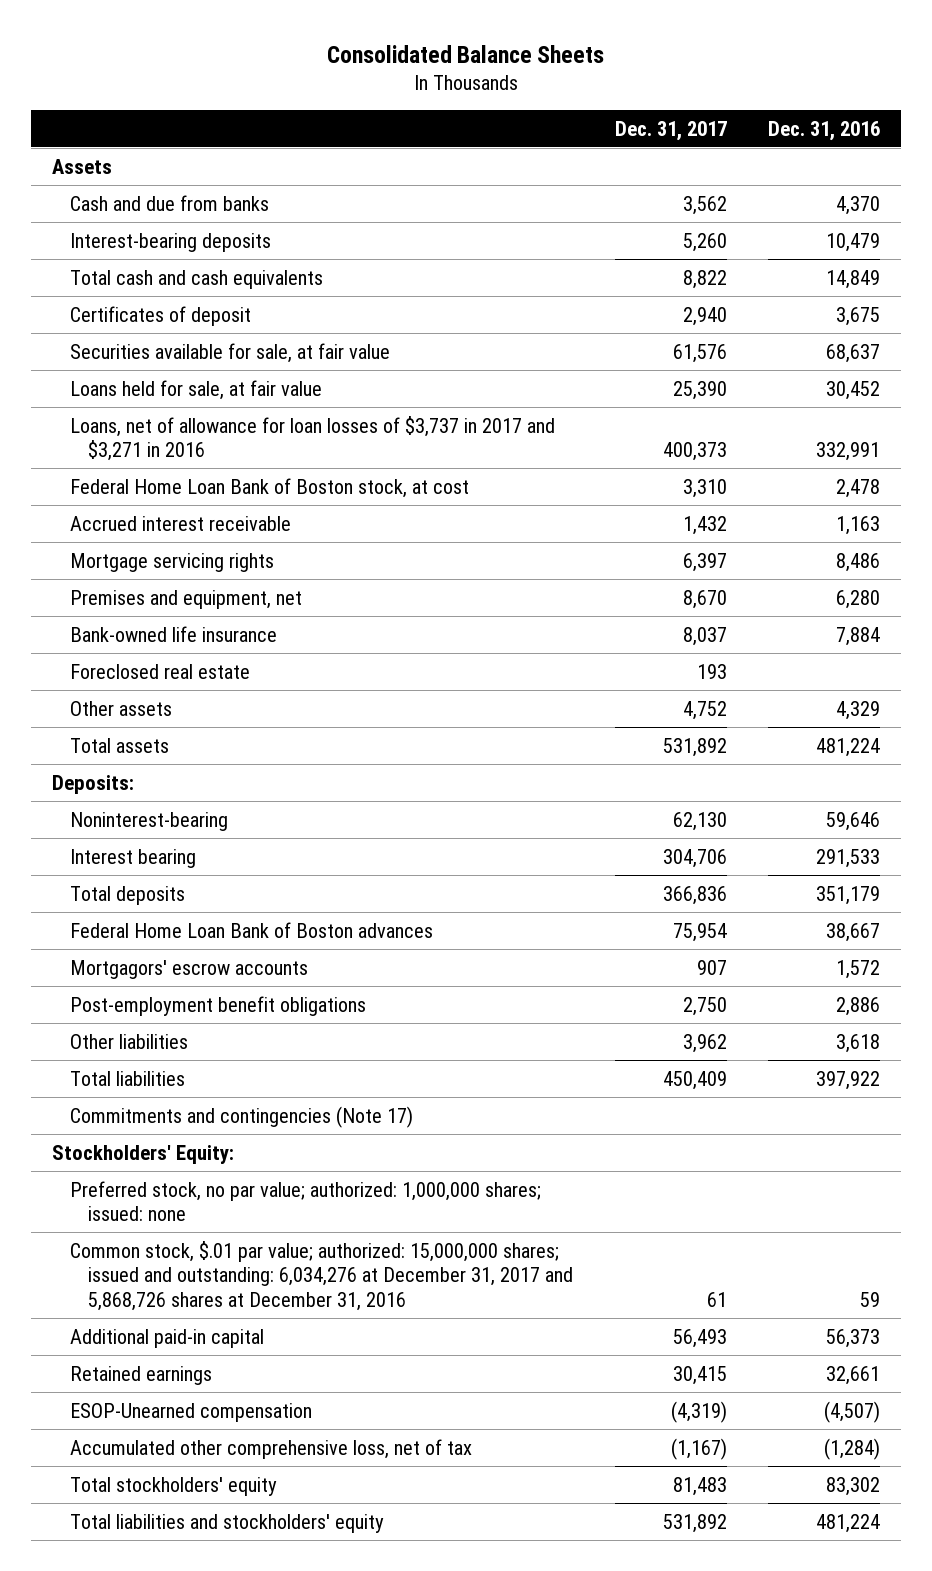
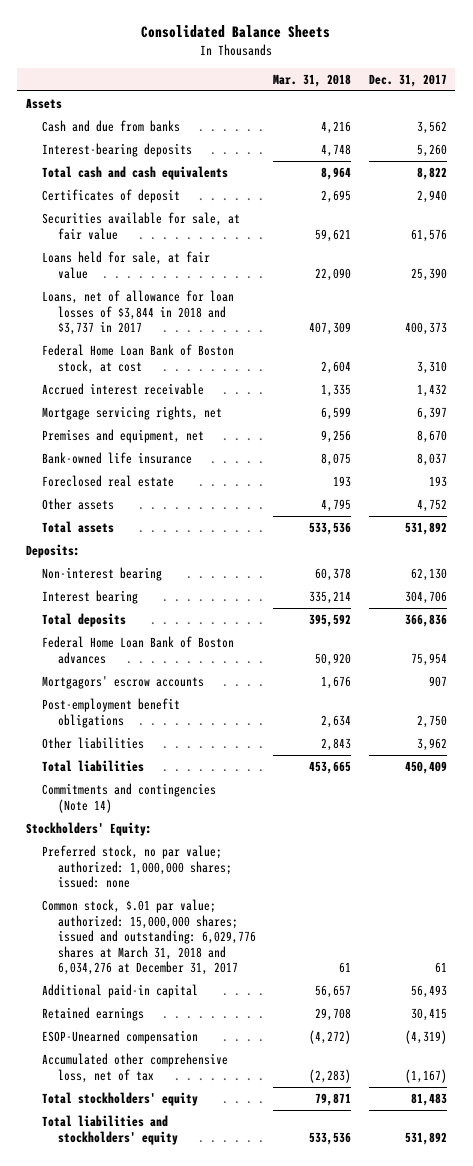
- | Dec. 31, 2017 | Dec. 31, 2016
+ | Mar. 31, 2018 | Dec. 31, 2017
- Loans, net of allowance for loan losses of $3,737 in 2017 and $3,271 in 2016 | 400,373 | 332,991
+ Loans, net of allowance for loan losses of $3,844 in 2018 and $3,737 in 2017 | 407,309 | 400,373
- Mortgage servicing rights | 6,397 | 8,486
+ Mortgage servicing rights, net | 6,599 | 6,397
- Noninterest-bearing | 62,130 | 59,646
+ Non-interest bearing | 60,378 | 62,130
- Commitments and contingencies (Note 17)
+ Commitments and contingencies (Note 14)
- Common stock, $.01 par value; authorized: 15,000,000 shares; issued and outstanding: 6,034,276 at December 31, 2017 and 5,868,726 shares at December 31, 2016 | 61 | 59
+ Common stock, $.01 par value; authorized: 15,000,000 shares; issued and outstanding: 6,029,776 shares at March 31, 2018 and 6,034,276 at December 31, 2017 | 61 | 61

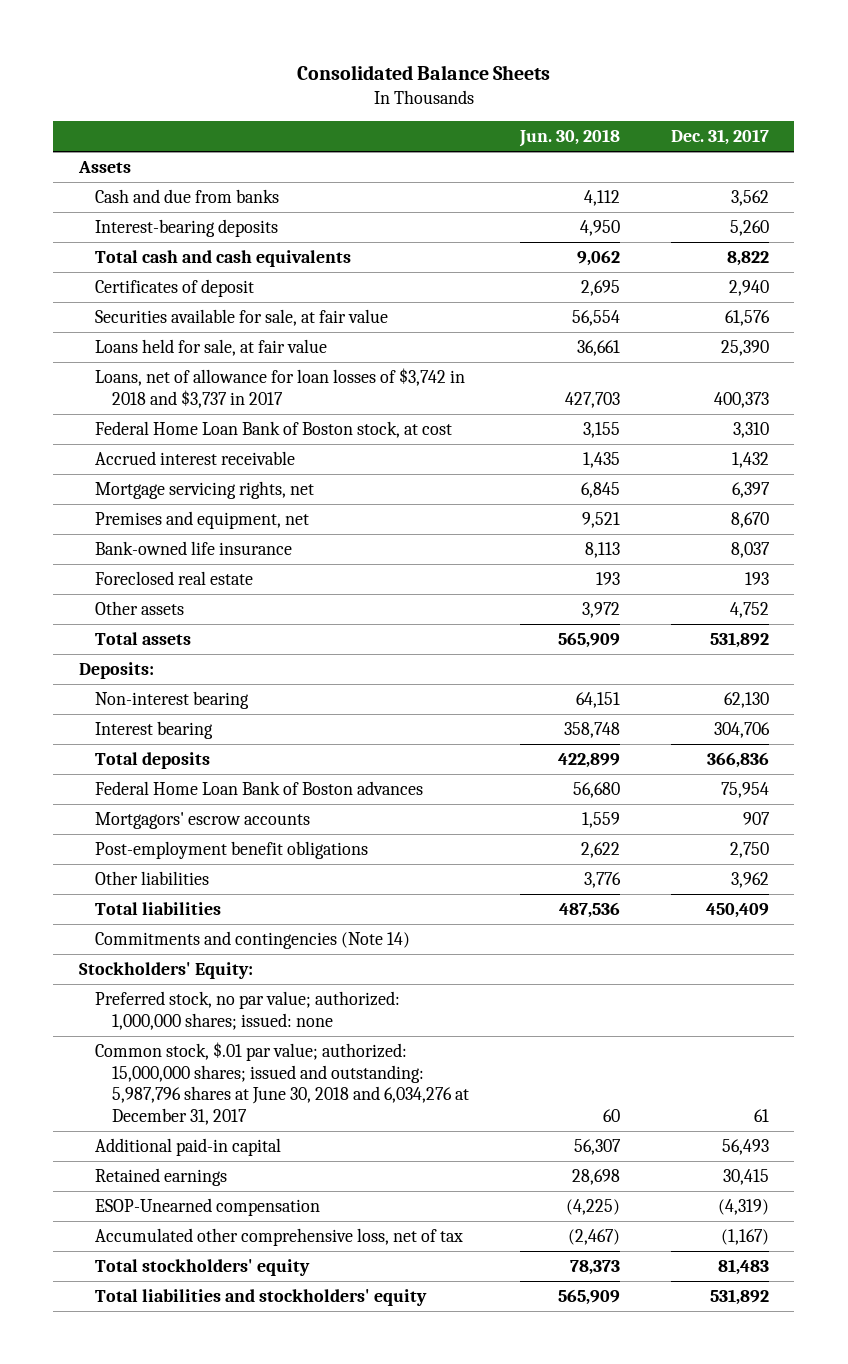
- | Mar. 31, 2018 | Dec. 31, 2017
+ | Jun. 30, 2018 | Dec. 31, 2017
- Loans, net of allowance for loan losses of $3,844 in 2018 and $3,737 in 2017 | 407,309 | 400,373
+ Loans, net of allowance for loan losses of $3,742 in 2018 and $3,737 in 2017 | 427,703 | 400,373
- Common stock, $.01 par value; authorized: 15,000,000 shares; issued and outstanding: 6,029,776 shares at March 31, 2018 and 6,034,276 at December 31, 2017 | 61 | 61
+ Common stock, $.01 par value; authorized: 15,000,000 shares; issued and outstanding: 5,987,796 shares at June 30, 2018 and 6,034,276 at December 31, 2017 | 60 | 61

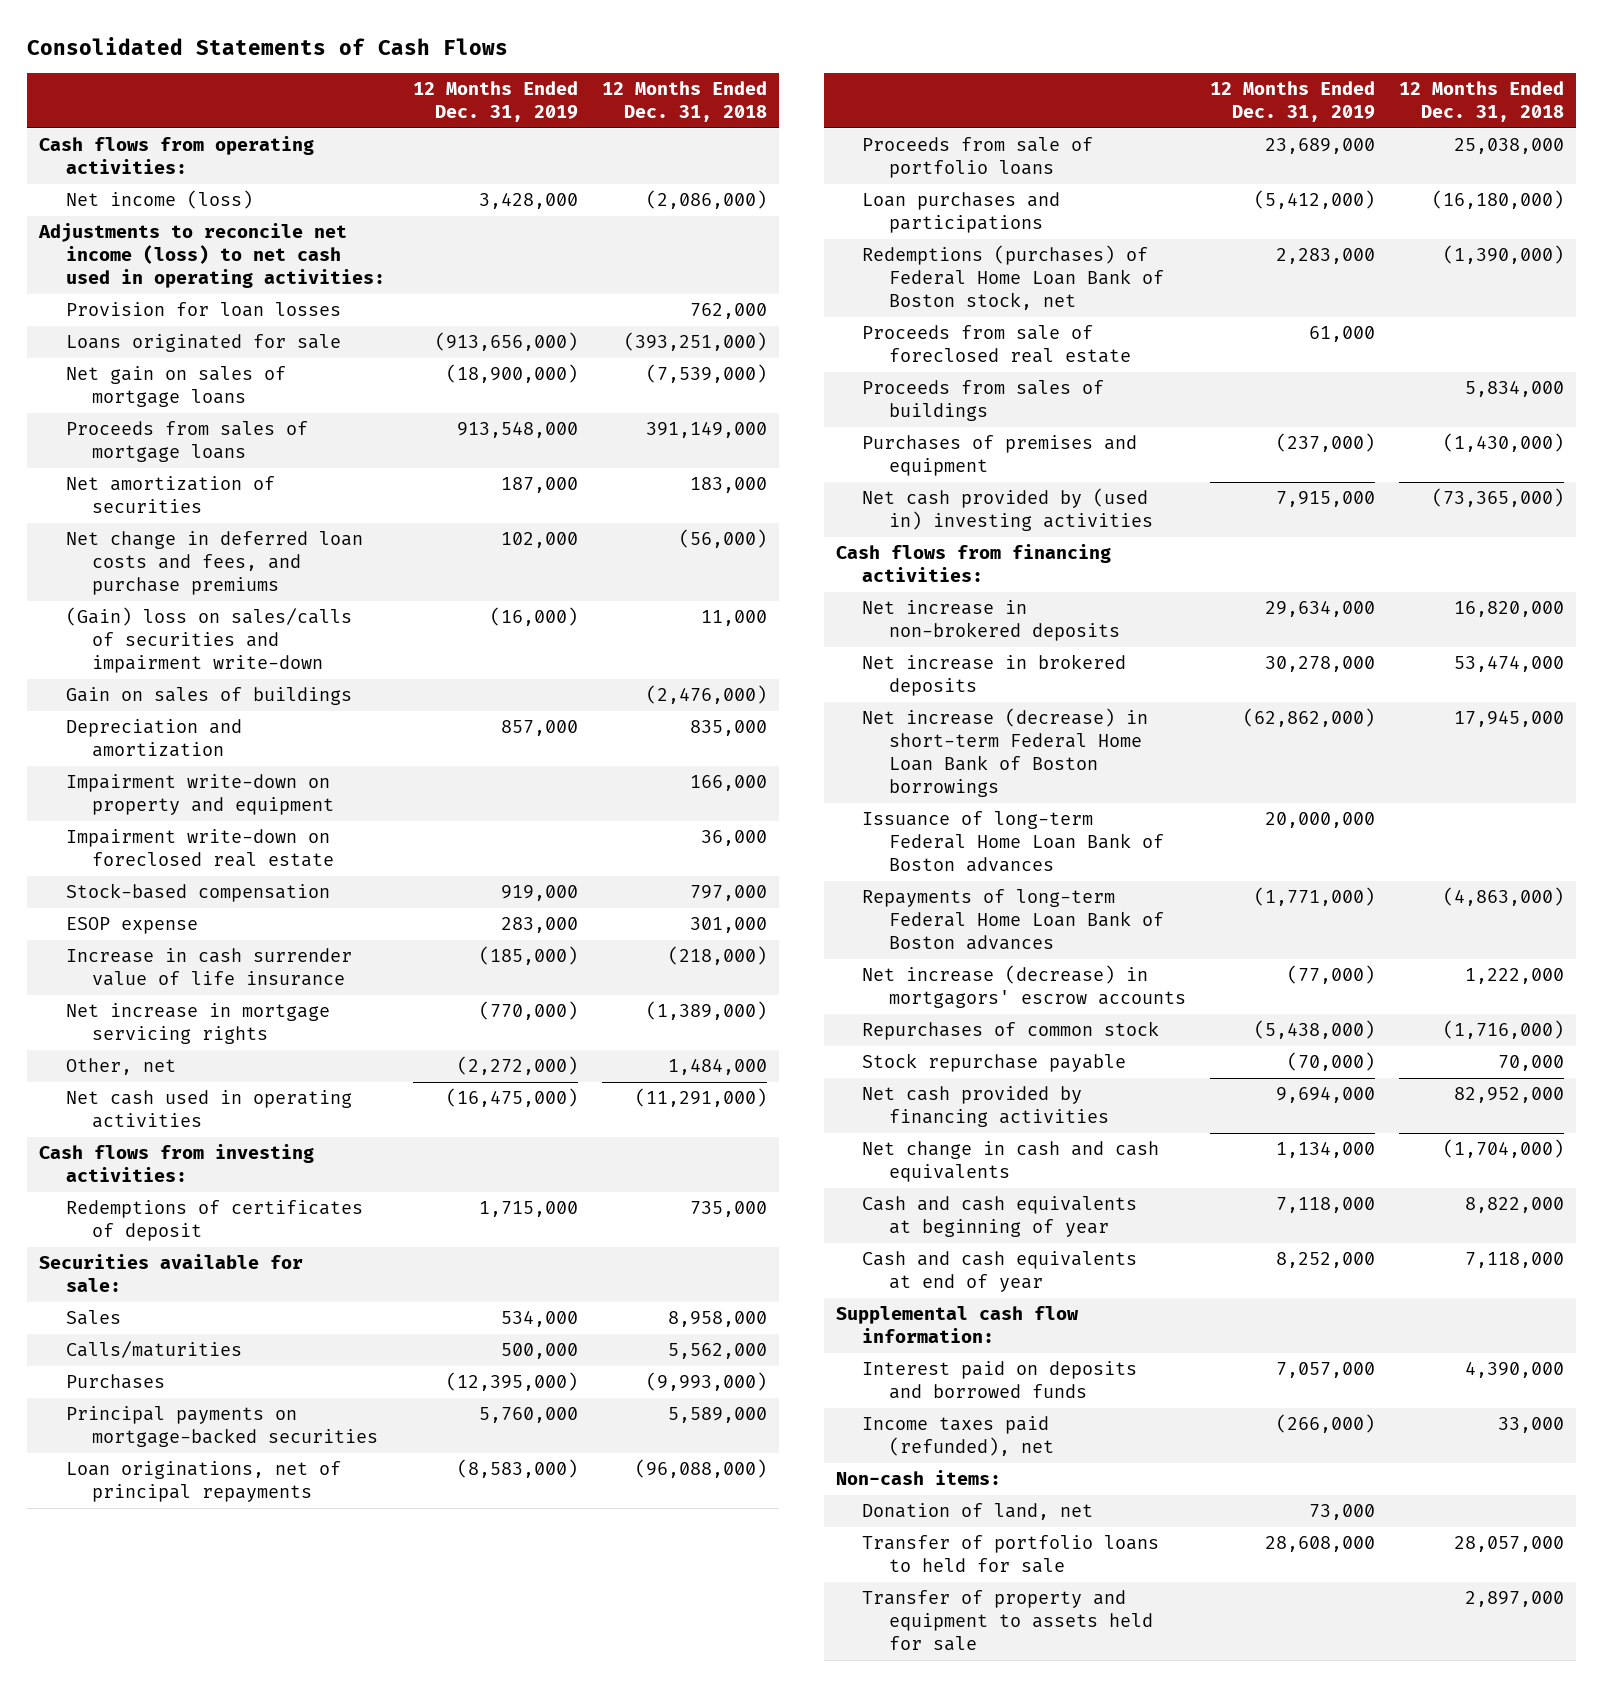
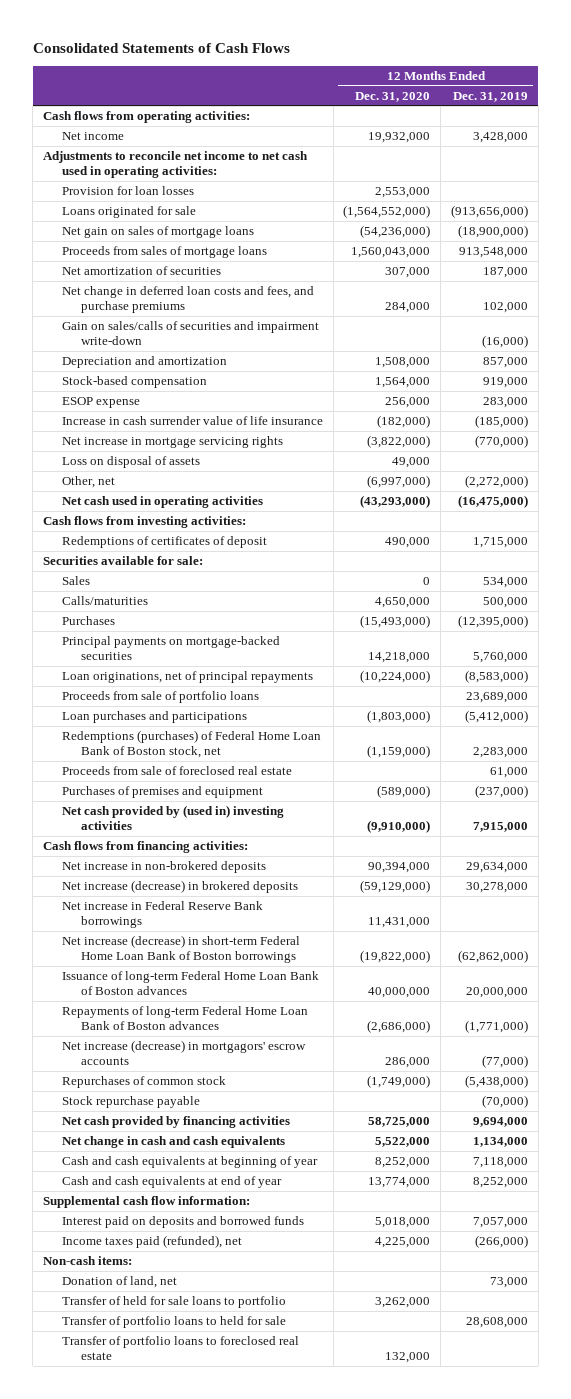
- | 12 Months Ended Dec. 31, 2019 | 12 Months Ended Dec. 31, 2018
+ | 12 Months Ended Dec. 31, 2020 | 12 Months Ended Dec. 31, 2019
- Net income (loss) | 3,428,000 | (2,086,000)
- Adjustments to reconcile net income (loss) to net cash used in operating activities:
+ Net income | 19,932,000 | 3,428,000
+ Adjustments to reconcile net income to net cash used in operating activities:
- (Gain) loss on sales/calls of securities and impairment write-down | (16,000) | 11,000
- Gain on sales of buildings | | (2,476,000)
+ Gain on sales/calls of securities and impairment write-down | | (16,000)
- Impairment write-down on property and equipment | | 166,000
- Impairment write-down on foreclosed real estate | | 36,000
+ Loss on disposal of assets | 49,000 |
- Proceeds from sales of buildings | | 5,834,000
- Net increase in brokered deposits | 30,278,000 | 53,474,000
+ Net increase (decrease) in brokered deposits | (59,129,000) | 30,278,000
+ Net increase in Federal Reserve Bank borrowings | 11,431,000 |
+ Transfer of held for sale loans to portfolio | 3,262,000 |
- Transfer of property and equipment to assets held for sale | | 2,897,000
+ Transfer of portfolio loans to foreclosed real estate | 132,000 |

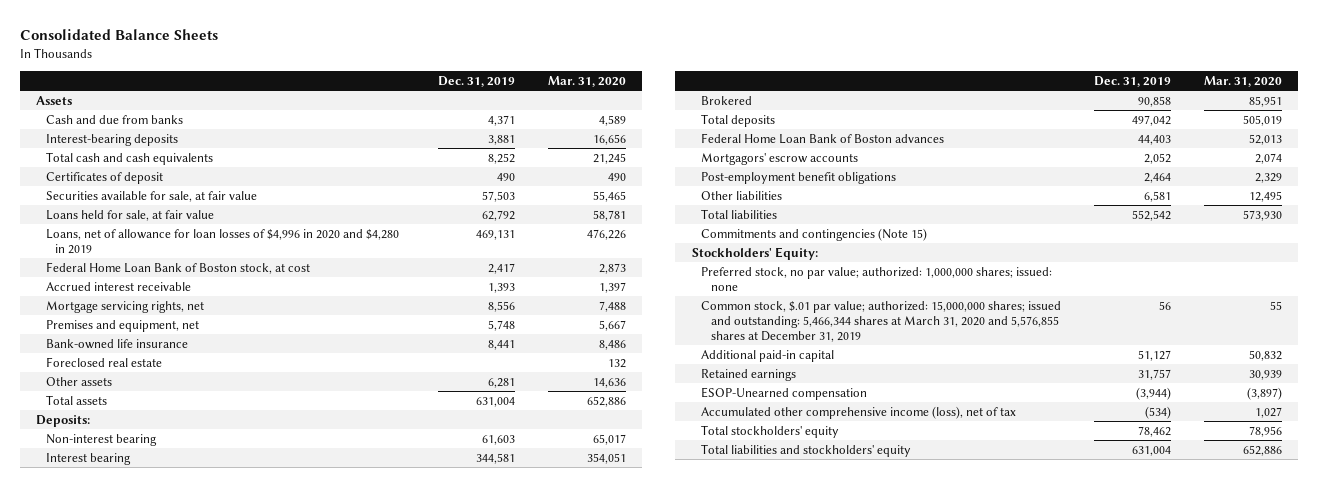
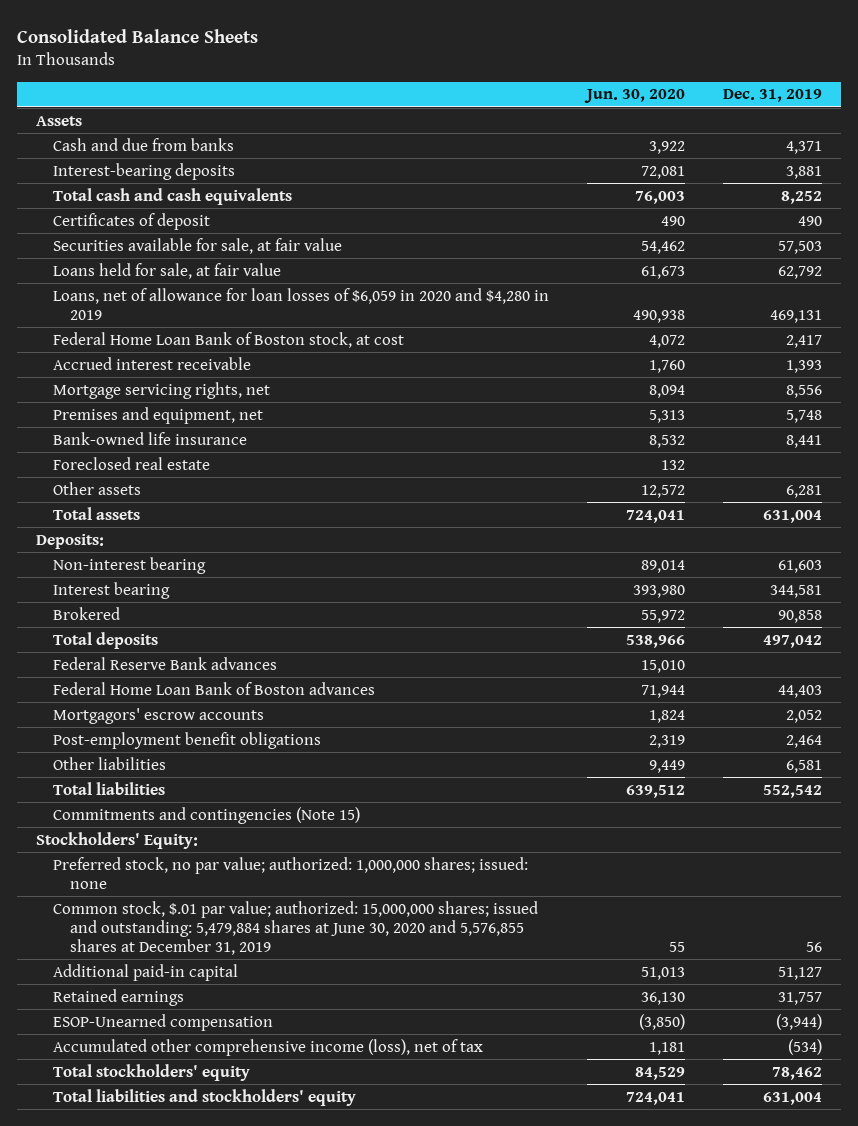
- | Dec. 31, 2019 | Mar. 31, 2020
+ | Jun. 30, 2020 | Dec. 31, 2019
- Loans, net of allowance for loan losses of $4,996 in 2020 and $4,280 in 2019 | 469,131 | 476,226
+ Loans, net of allowance for loan losses of $6,059 in 2020 and $4,280 in 2019 | 490,938 | 469,131
+ Federal Reserve Bank advances | 15,010 |
- Common stock, $.01 par value; authorized: 15,000,000 shares; issued and outstanding: 5,466,344 shares at March 31, 2020 and 5,576,855 shares at December 31, 2019 | 56 | 55
+ Common stock, $.01 par value; authorized: 15,000,000 shares; issued and outstanding: 5,479,884 shares at June 30, 2020 and 5,576,855 shares at December 31, 2019 | 55 | 56

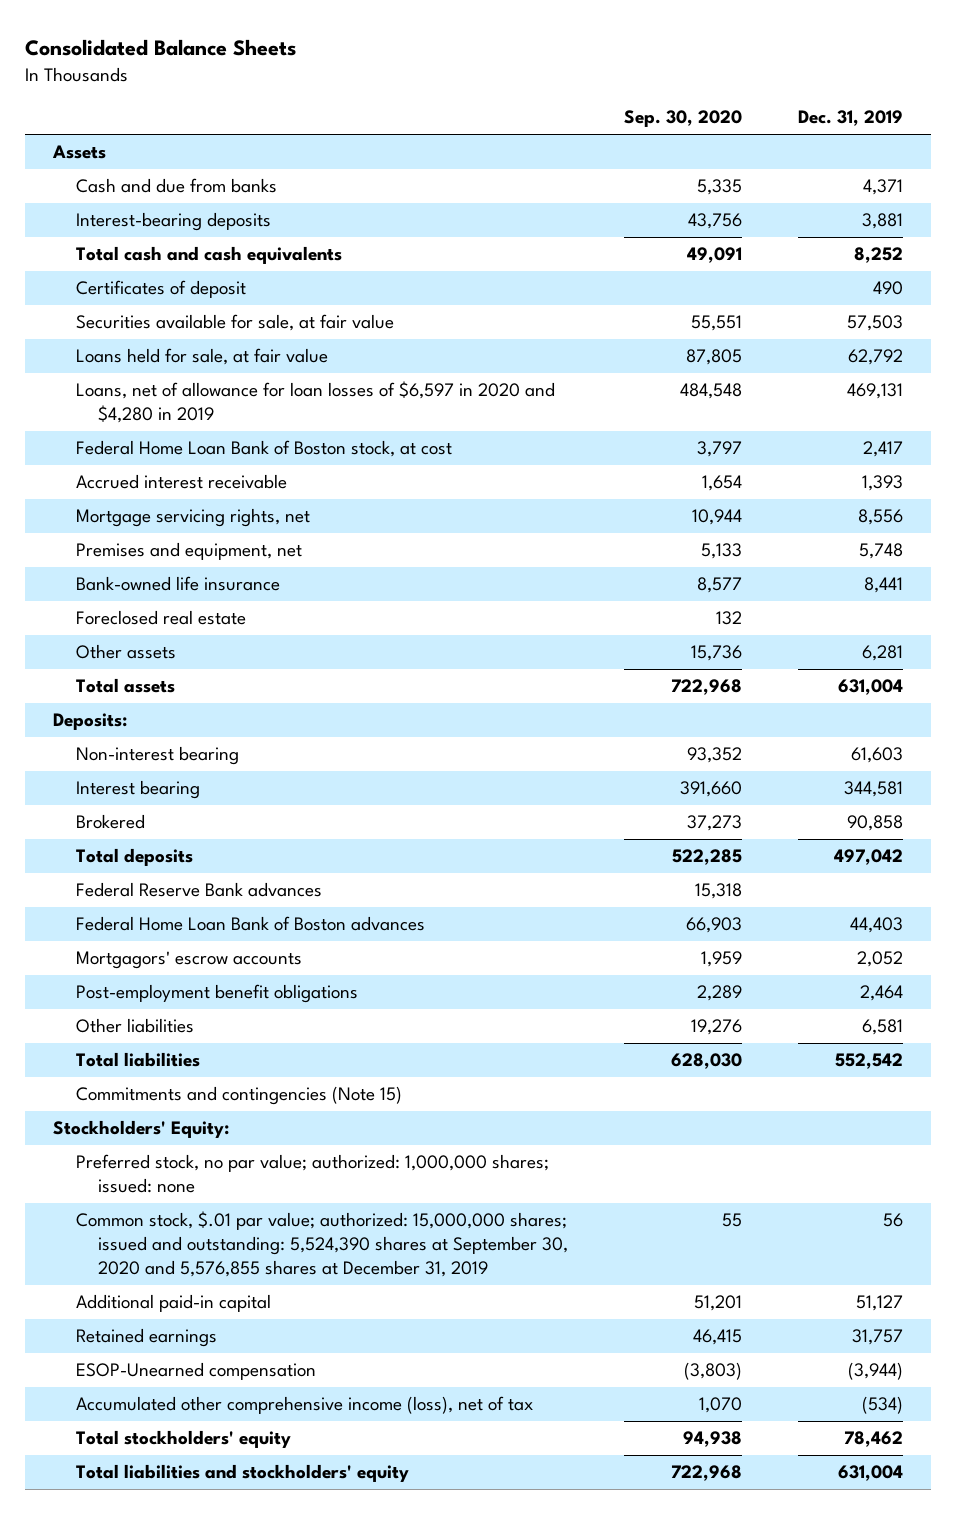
- | Jun. 30, 2020 | Dec. 31, 2019
+ | Sep. 30, 2020 | Dec. 31, 2019
- Loans, net of allowance for loan losses of $6,059 in 2020 and $4,280 in 2019 | 490,938 | 469,131
+ Loans, net of allowance for loan losses of $6,597 in 2020 and $4,280 in 2019 | 484,548 | 469,131
- Common stock, $.01 par value; authorized: 15,000,000 shares; issued and outstanding: 5,479,884 shares at June 30, 2020 and 5,576,855 shares at December 31, 2019 | 55 | 56
+ Common stock, $.01 par value; authorized: 15,000,000 shares; issued and outstanding: 5,524,390 shares at September 30, 2020 and 5,576,855 shares at December 31, 2019 | 55 | 56

